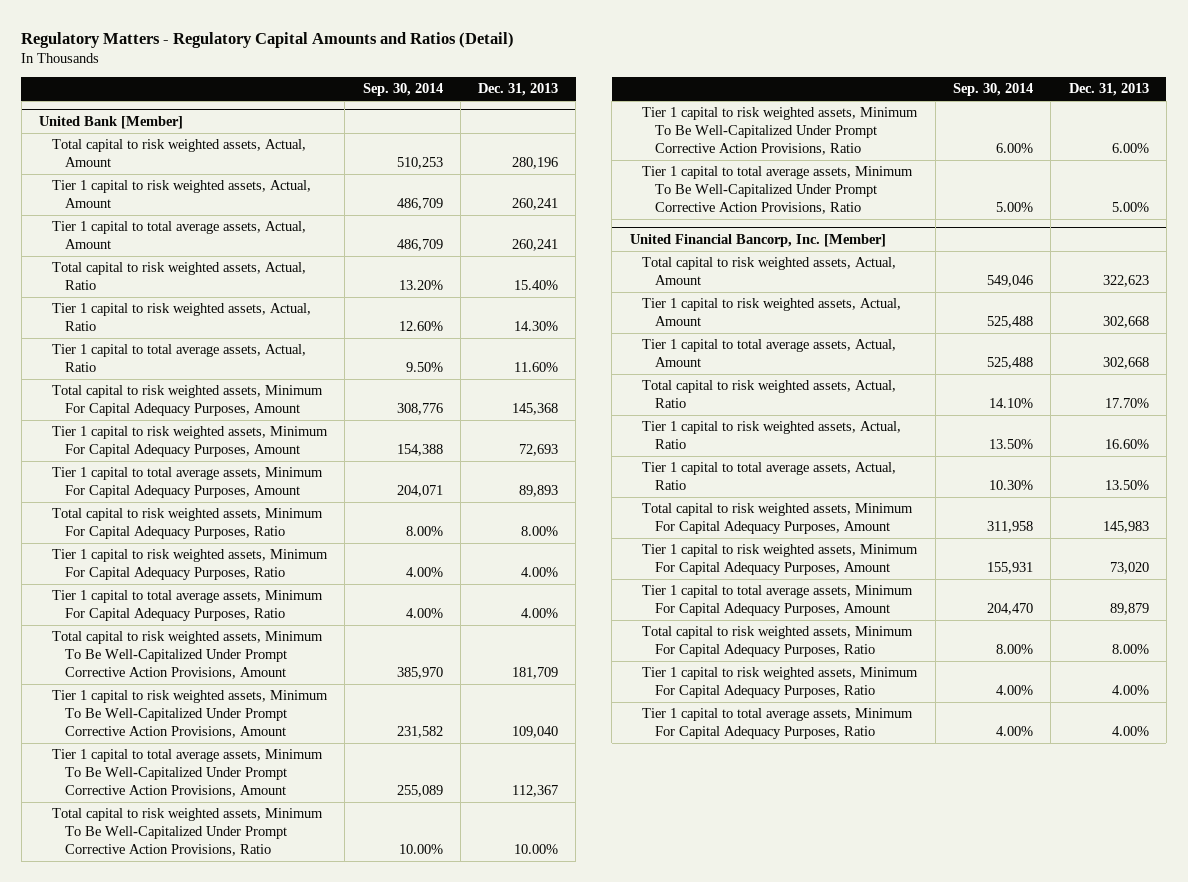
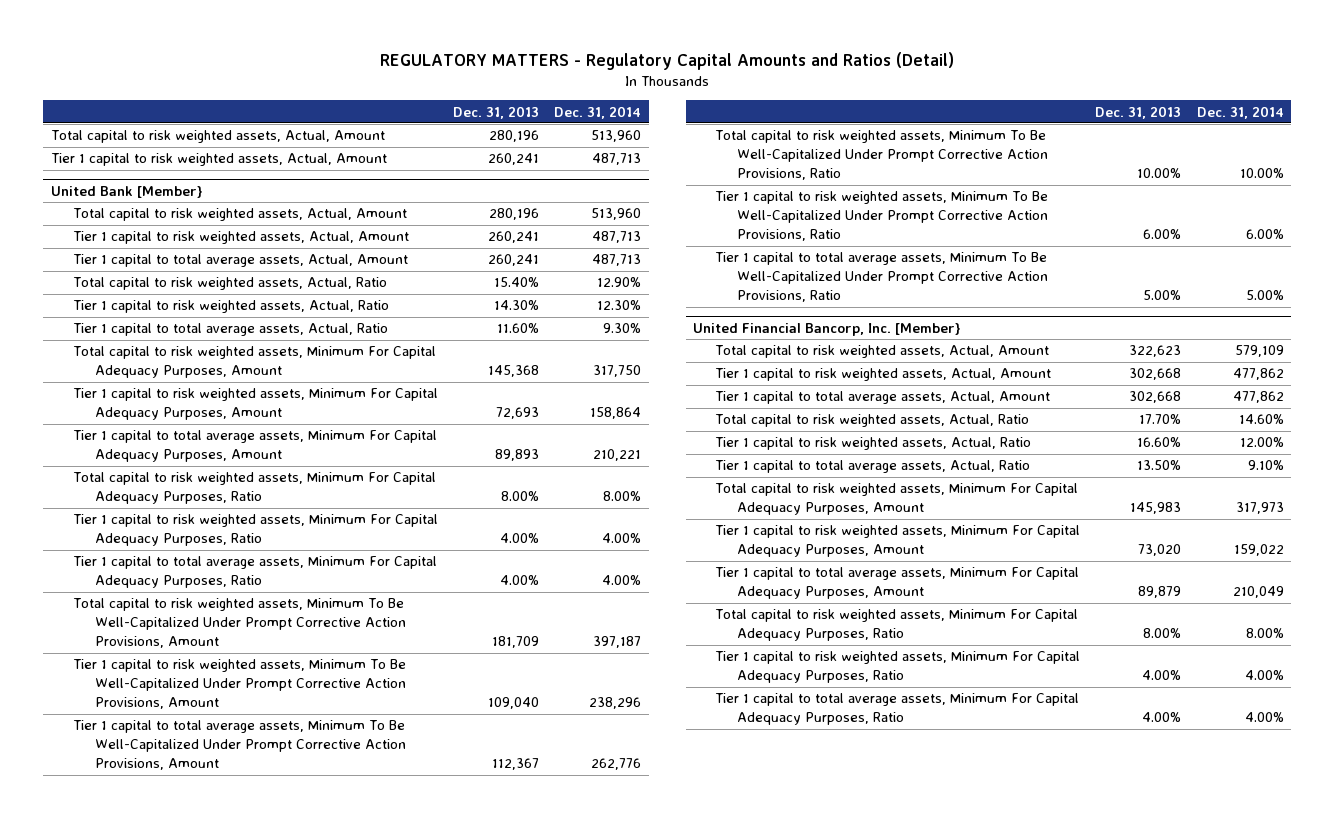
- Regulatory Matters - Regulatory Capital Amounts and Ratios (Detail)
+ REGULATORY MATTERS - Regulatory Capital Amounts and Ratios (Detail)
- | Sep. 30, 2014 | Dec. 31, 2013
+ | Dec. 31, 2013 | Dec. 31, 2014
- United Bank [Member]
+ United Bank [Member}
+ Total capital to risk weighted assets, Actual, Amount | 280,196 | 513,960
+ Tier 1 capital to risk weighted assets, Actual, Amount | 260,241 | 487,713
- United Financial Bancorp, Inc. [Member]
+ United Financial Bancorp, Inc. [Member}

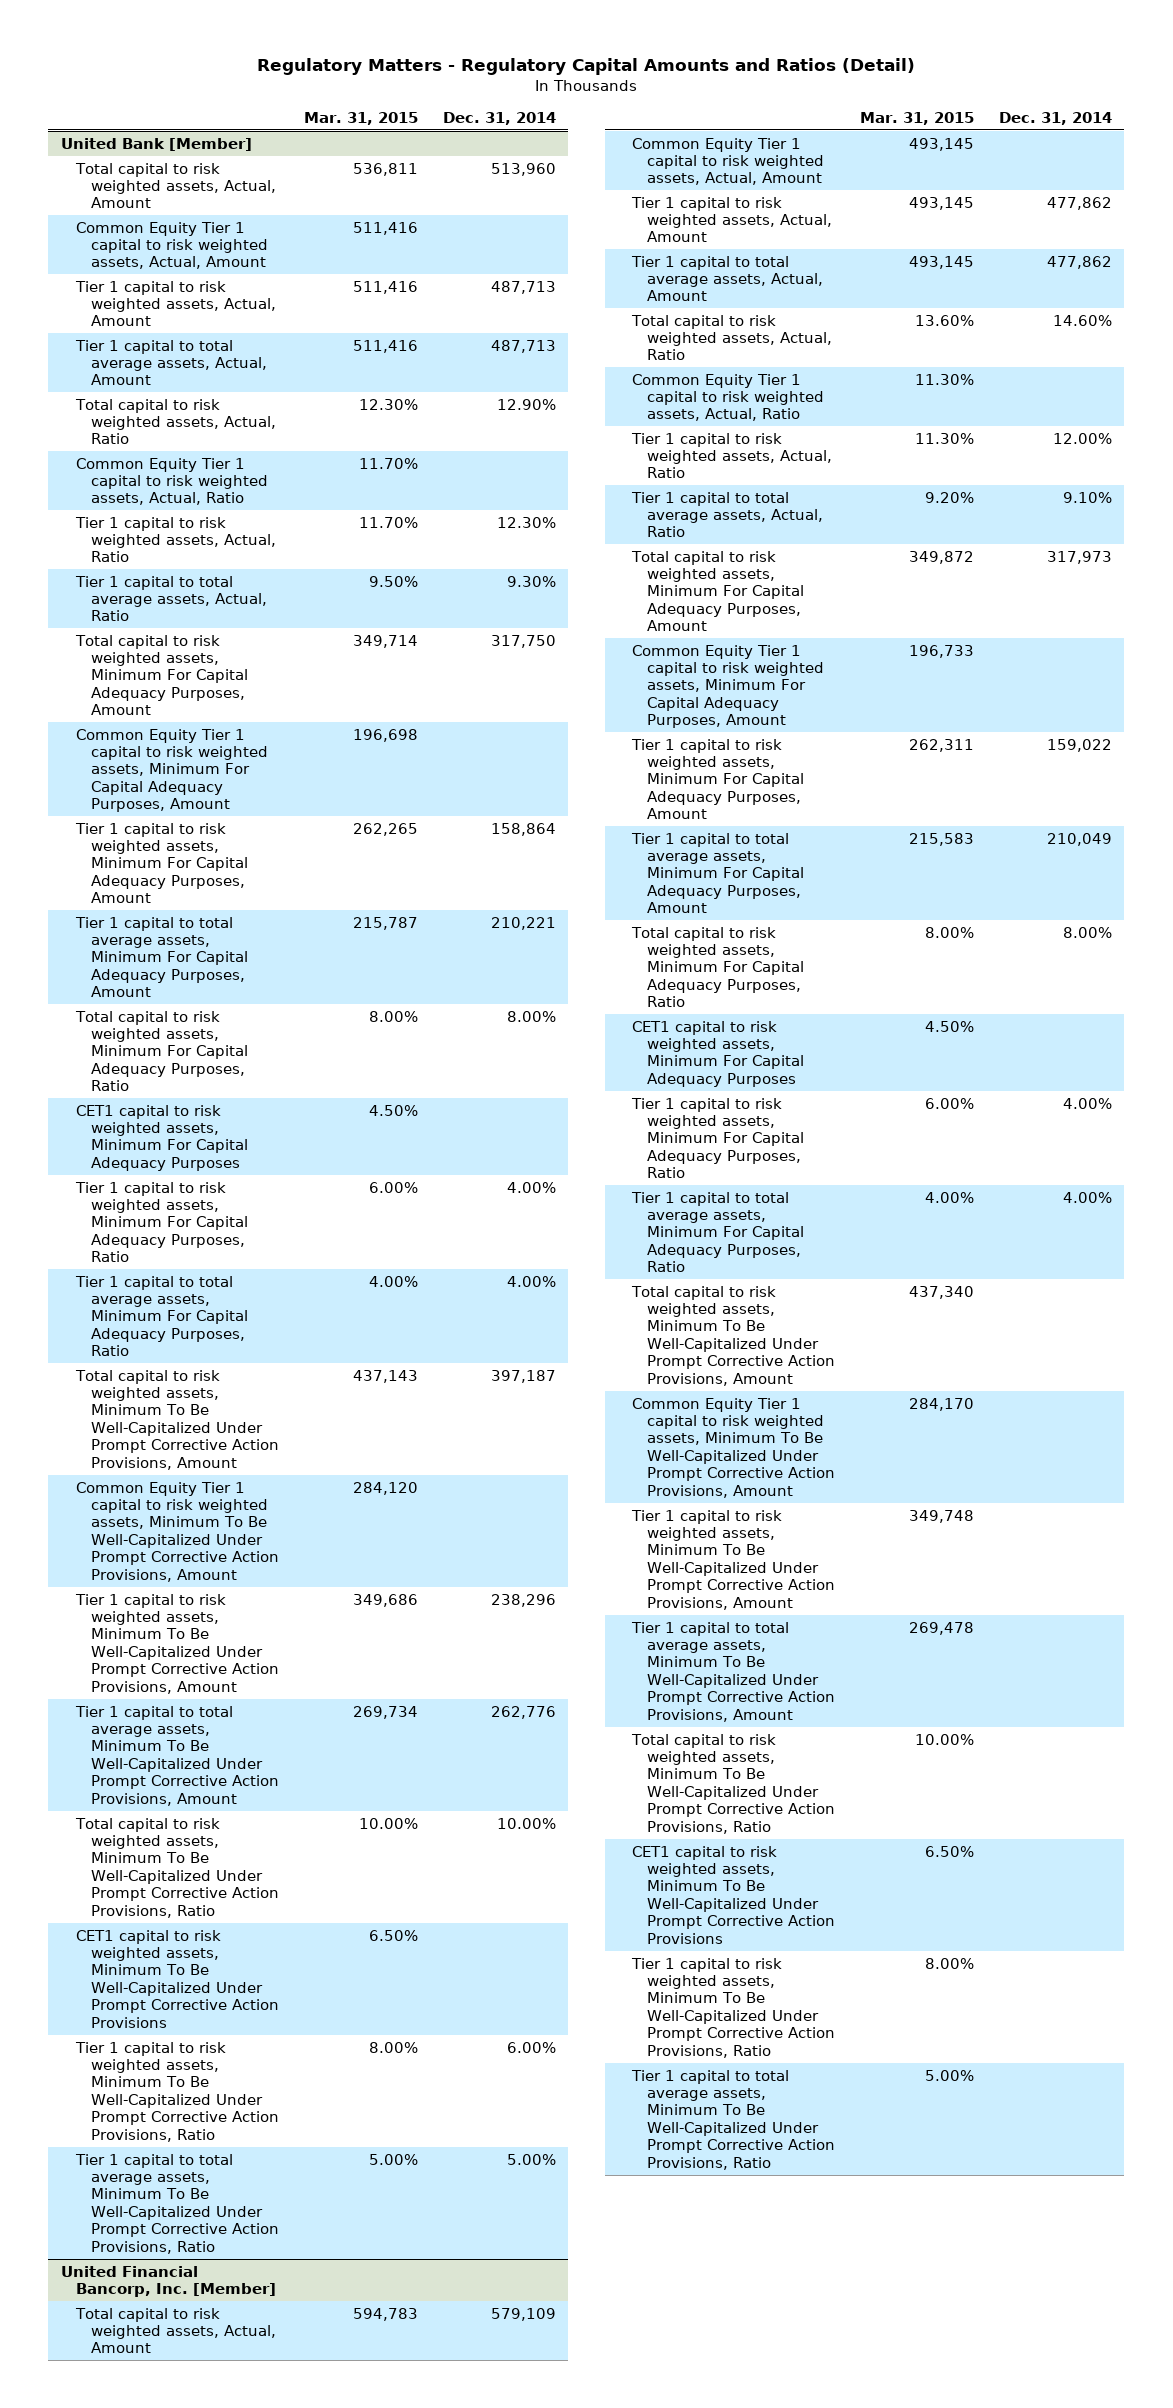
- REGULATORY MATTERS - Regulatory Capital Amounts and Ratios (Detail)
+ Regulatory Matters - Regulatory Capital Amounts and Ratios (Detail)
- | Dec. 31, 2013 | Dec. 31, 2014
+ | Mar. 31, 2015 | Dec. 31, 2014
- Total capital to risk weighted assets, Actual, Amount | 280,196 | 513,960
- Tier 1 capital to risk weighted assets, Actual, Amount | 260,241 | 487,713
- United Bank [Member}
+ United Bank [Member]
+ Common Equity Tier 1 capital to risk weighted assets, Actual, Amount | 511,416 |
+ Common Equity Tier 1 capital to risk weighted assets, Actual, Ratio | 11.70% |
+ Common Equity Tier 1 capital to risk weighted assets, Minimum For Capital Adequacy Purposes, Amount | 196,698 |
+ CET1 capital to risk weighted assets, Minimum For Capital Adequacy Purposes | 4.50% |
+ Common Equity Tier 1 capital to risk weighted assets, Minimum To Be Well-Capitalized Under Prompt Corrective Action Provisions, Amount | 284,120 |
+ CET1 capital to risk weighted assets, Minimum To Be Well-Capitalized Under Prompt Corrective Action Provisions | 6.50% |
- United Financial Bancorp, Inc. [Member}
+ United Financial Bancorp, Inc. [Member]
+ Common Equity Tier 1 capital to risk weighted assets, Actual, Amount | 493,145 |
+ Common Equity Tier 1 capital to risk weighted assets, Actual, Ratio | 11.30% |
+ Common Equity Tier 1 capital to risk weighted assets, Minimum For Capital Adequacy Purposes, Amount | 196,733 |
+ CET1 capital to risk weighted assets, Minimum For Capital Adequacy Purposes | 4.50% |
+ Total capital to risk weighted assets, Minimum To Be Well-Capitalized Under Prompt Corrective Action Provisions, Amount | 437,340 |
+ Common Equity Tier 1 capital to risk weighted assets, Minimum To Be Well-Capitalized Under Prompt Corrective Action Provisions, Amount | 284,170 |
+ Tier 1 capital to risk weighted assets, Minimum To Be Well-Capitalized Under Prompt Corrective Action Provisions, Amount | 349,748 |
+ Tier 1 capital to total average assets, Minimum To Be Well-Capitalized Under Prompt Corrective Action Provisions, Amount | 269,478 |
+ Total capital to risk weighted assets, Minimum To Be Well-Capitalized Under Prompt Corrective Action Provisions, Ratio | 10.00% |
+ CET1 capital to risk weighted assets, Minimum To Be Well-Capitalized Under Prompt Corrective Action Provisions | 6.50% |
+ Tier 1 capital to risk weighted assets, Minimum To Be Well-Capitalized Under Prompt Corrective Action Provisions, Ratio | 8.00% |
+ Tier 1 capital to total average assets, Minimum To Be Well-Capitalized Under Prompt Corrective Action Provisions, Ratio | 5.00% |

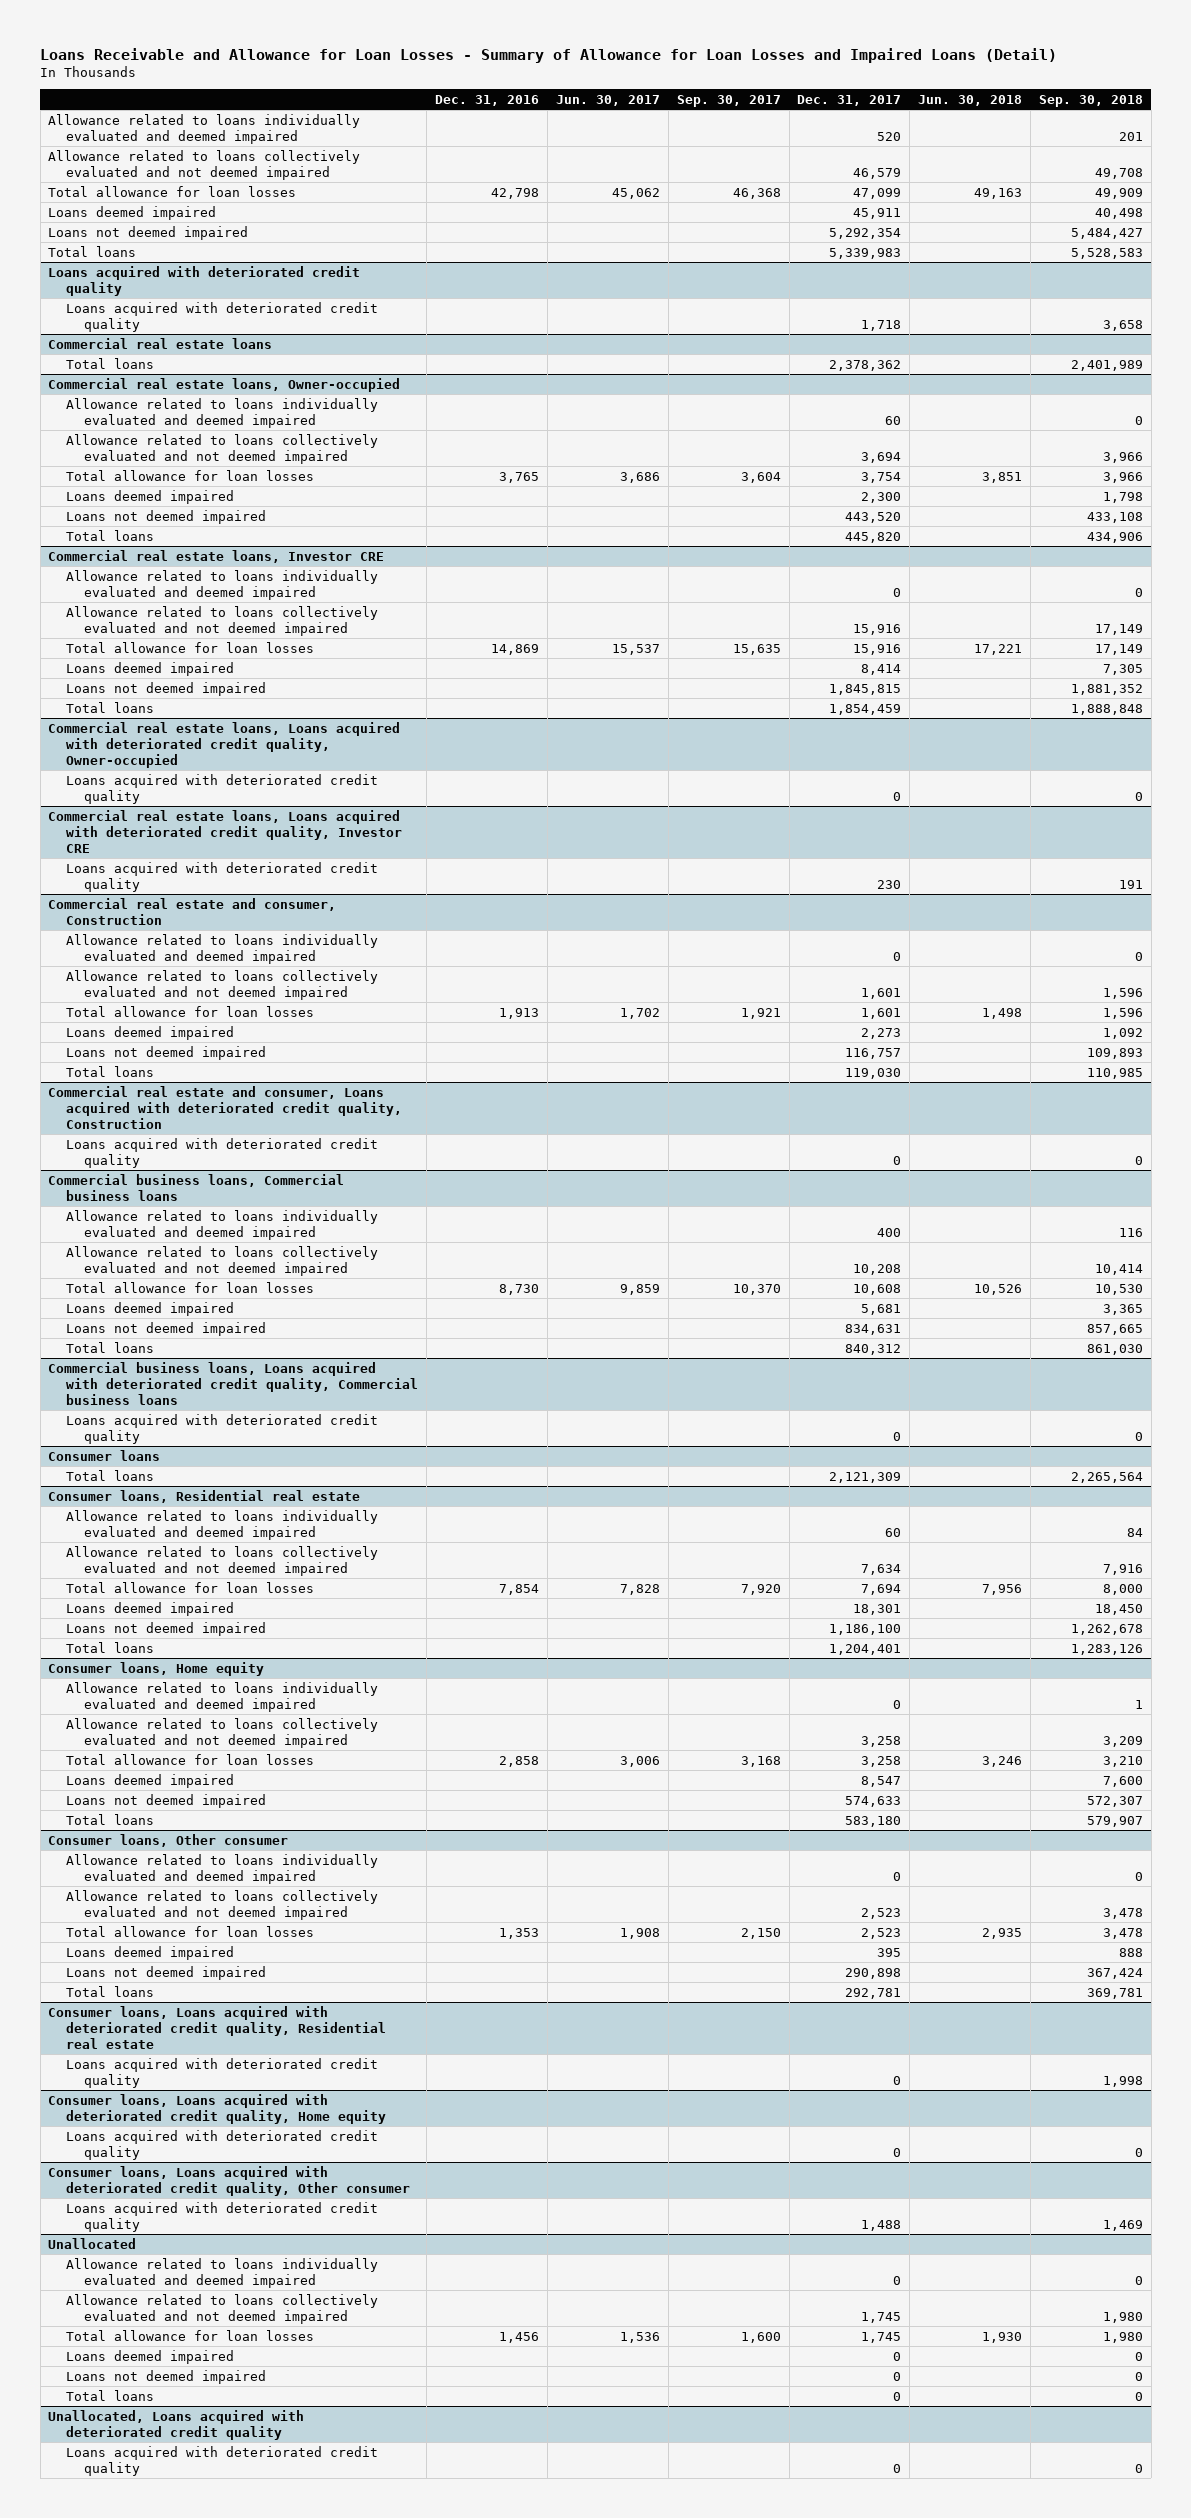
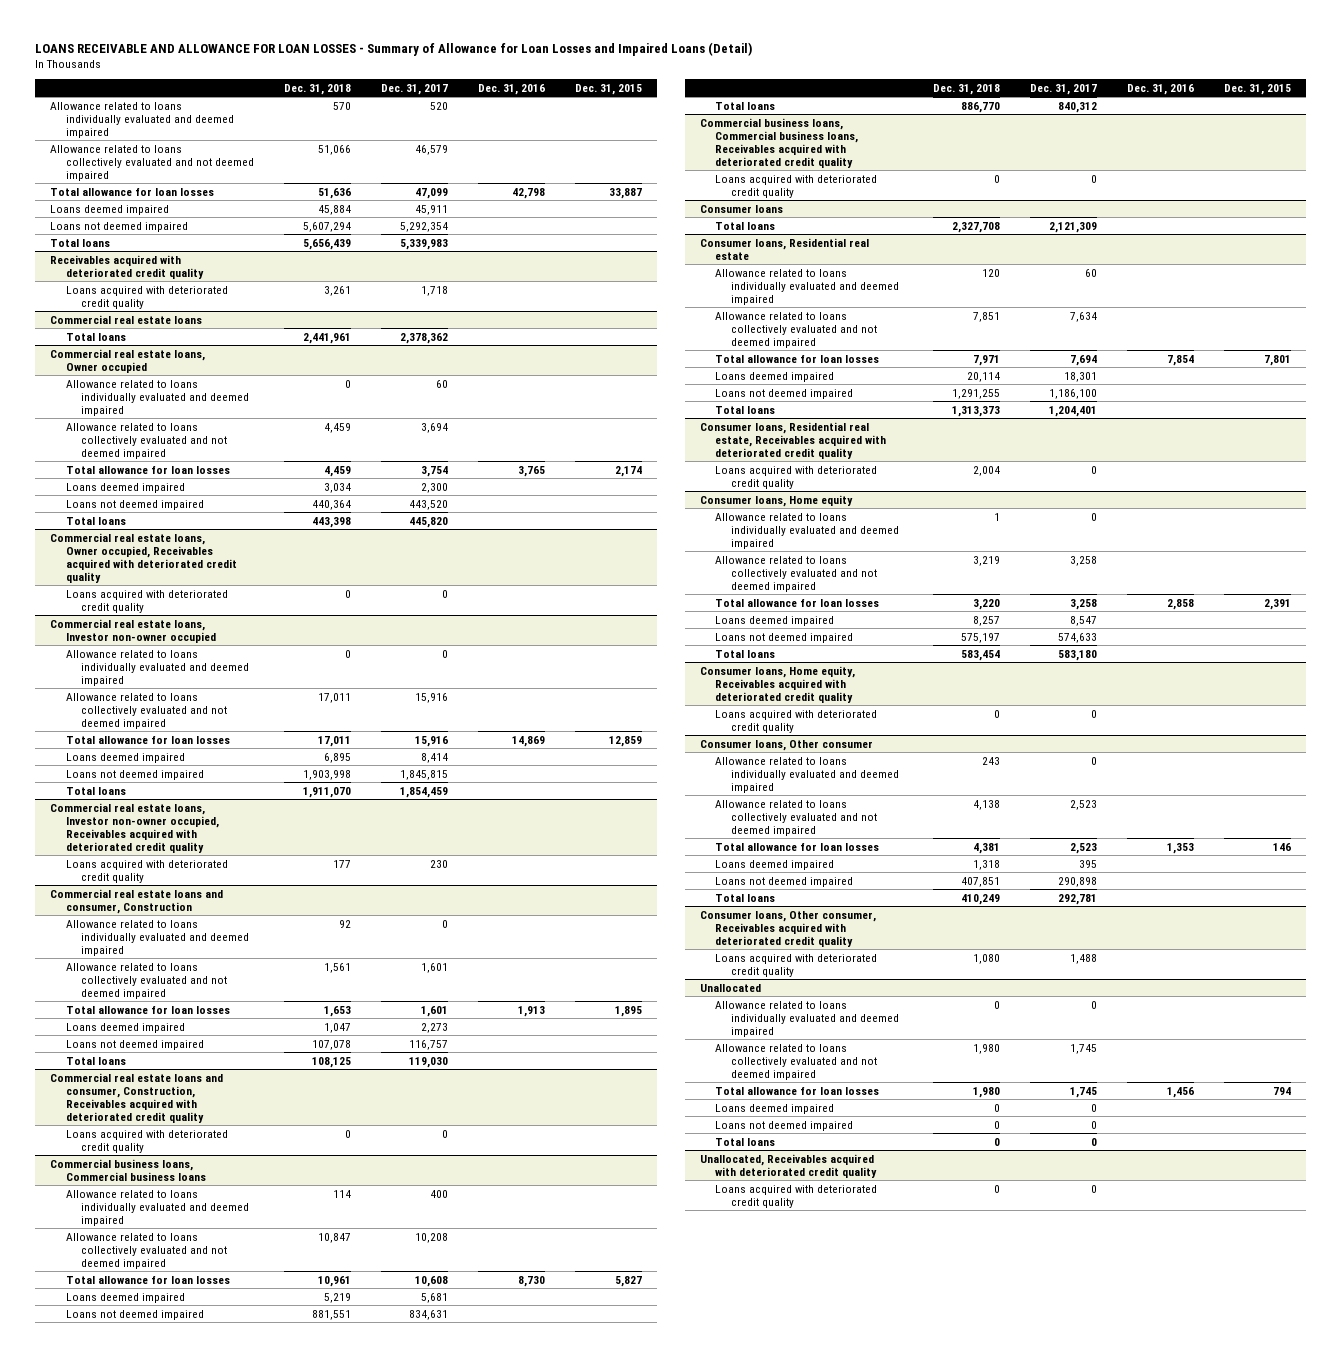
- Loans Receivable and Allowance for Loan Losses - Summary of Allowance for Loan Losses and Impaired Loans (Detail)
+ LOANS RECEIVABLE AND ALLOWANCE FOR LOAN LOSSES - Summary of Allowance for Loan Losses and Impaired Loans (Detail)
- | Dec. 31, 2016 | Jun. 30, 2017 | Sep. 30, 2017 | Dec. 31, 2017 | Jun. 30, 2018 | Sep. 30, 2018
+ | Dec. 31, 2018 | Dec. 31, 2017 | Dec. 31, 2016 | Dec. 31, 2015
- Loans acquired with deteriorated credit quality
+ Receivables acquired with deteriorated credit quality
- Commercial real estate loans, Owner-occupied
+ Commercial real estate loans, Owner occupied
- Commercial real estate loans, Investor CRE
+ Commercial real estate loans, Owner occupied, Receivables acquired with deteriorated credit quality
+ Loans acquired with deteriorated credit quality | 0 | 0 | |
+ Commercial real estate loans, Investor non-owner occupied
- Commercial real estate loans, Loans acquired with deteriorated credit quality, Owner-occupied
- Loans acquired with deteriorated credit quality | | | | 0 | | 0
- Commercial real estate loans, Loans acquired with deteriorated credit quality, Investor CRE
+ Commercial real estate loans, Investor non-owner occupied, Receivables acquired with deteriorated credit quality
- Commercial real estate and consumer, Construction
+ Commercial real estate loans and consumer, Construction
- Commercial real estate and consumer, Loans acquired with deteriorated credit quality, Construction
+ Commercial real estate loans and consumer, Construction, Receivables acquired with deteriorated credit quality
- Commercial business loans, Loans acquired with deteriorated credit quality, Commercial business loans
+ Commercial business loans, Commercial business loans, Receivables acquired with deteriorated credit quality
+ Consumer loans, Residential real estate, Receivables acquired with deteriorated credit quality
+ Loans acquired with deteriorated credit quality | 2,004 | 0 | |
+ Consumer loans, Home equity, Receivables acquired with deteriorated credit quality
+ Loans acquired with deteriorated credit quality | 0 | 0 | |
- Consumer loans, Loans acquired with deteriorated credit quality, Residential real estate
- Loans acquired with deteriorated credit quality | | | | 0 | | 1,998
- Consumer loans, Loans acquired with deteriorated credit quality, Home equity
- Loans acquired with deteriorated credit quality | | | | 0 | | 0
- Consumer loans, Loans acquired with deteriorated credit quality, Other consumer
+ Consumer loans, Other consumer, Receivables acquired with deteriorated credit quality
- Unallocated, Loans acquired with deteriorated credit quality
+ Unallocated, Receivables acquired with deteriorated credit quality

